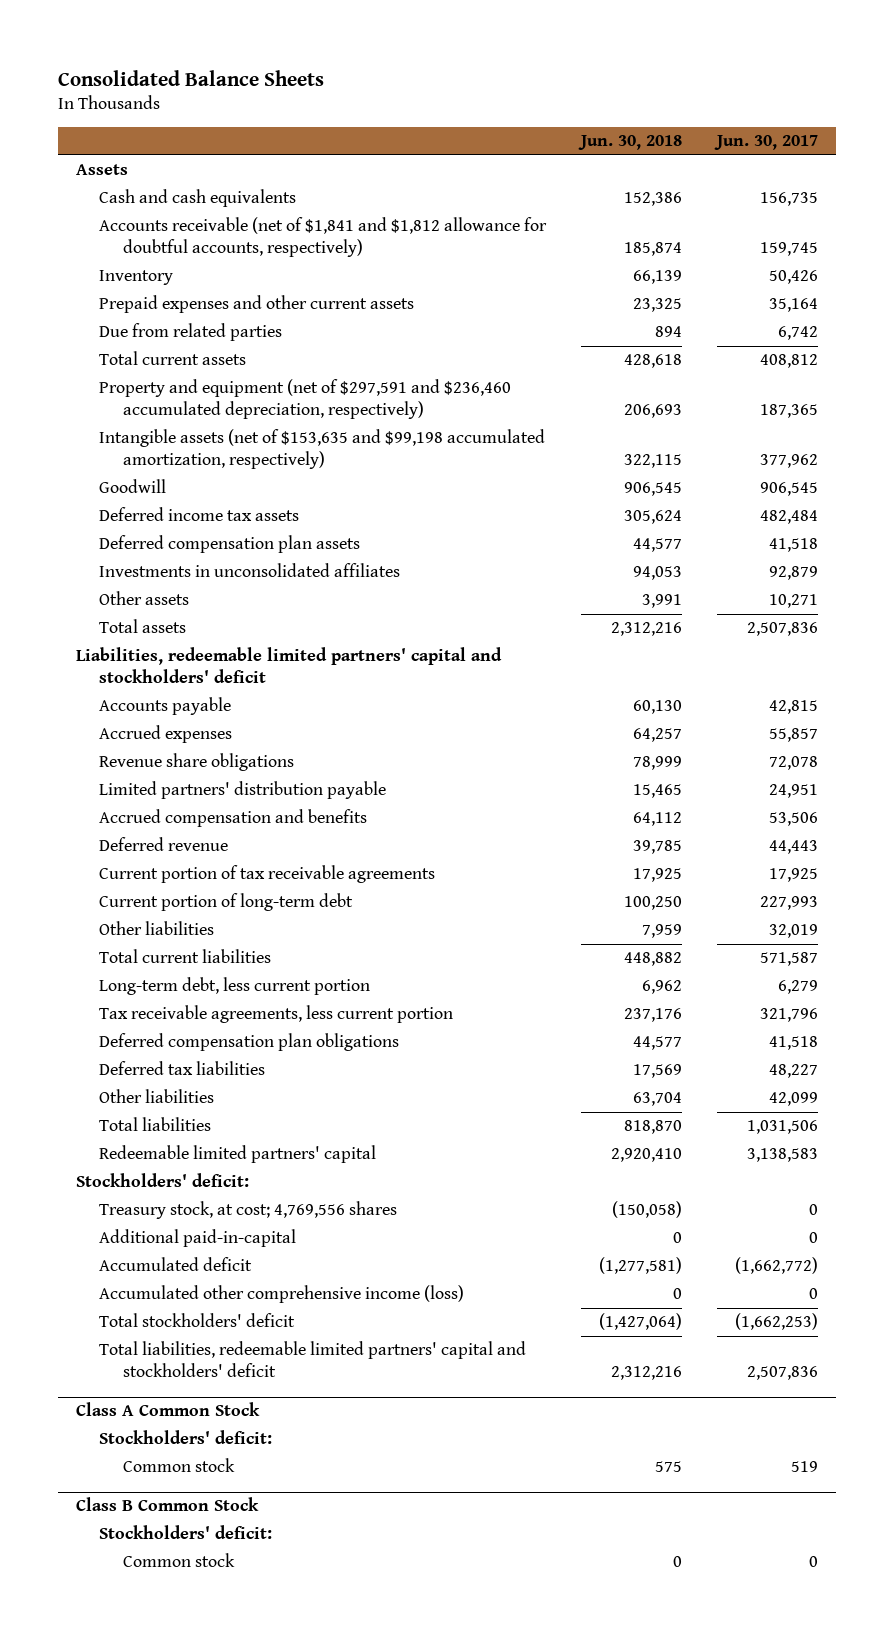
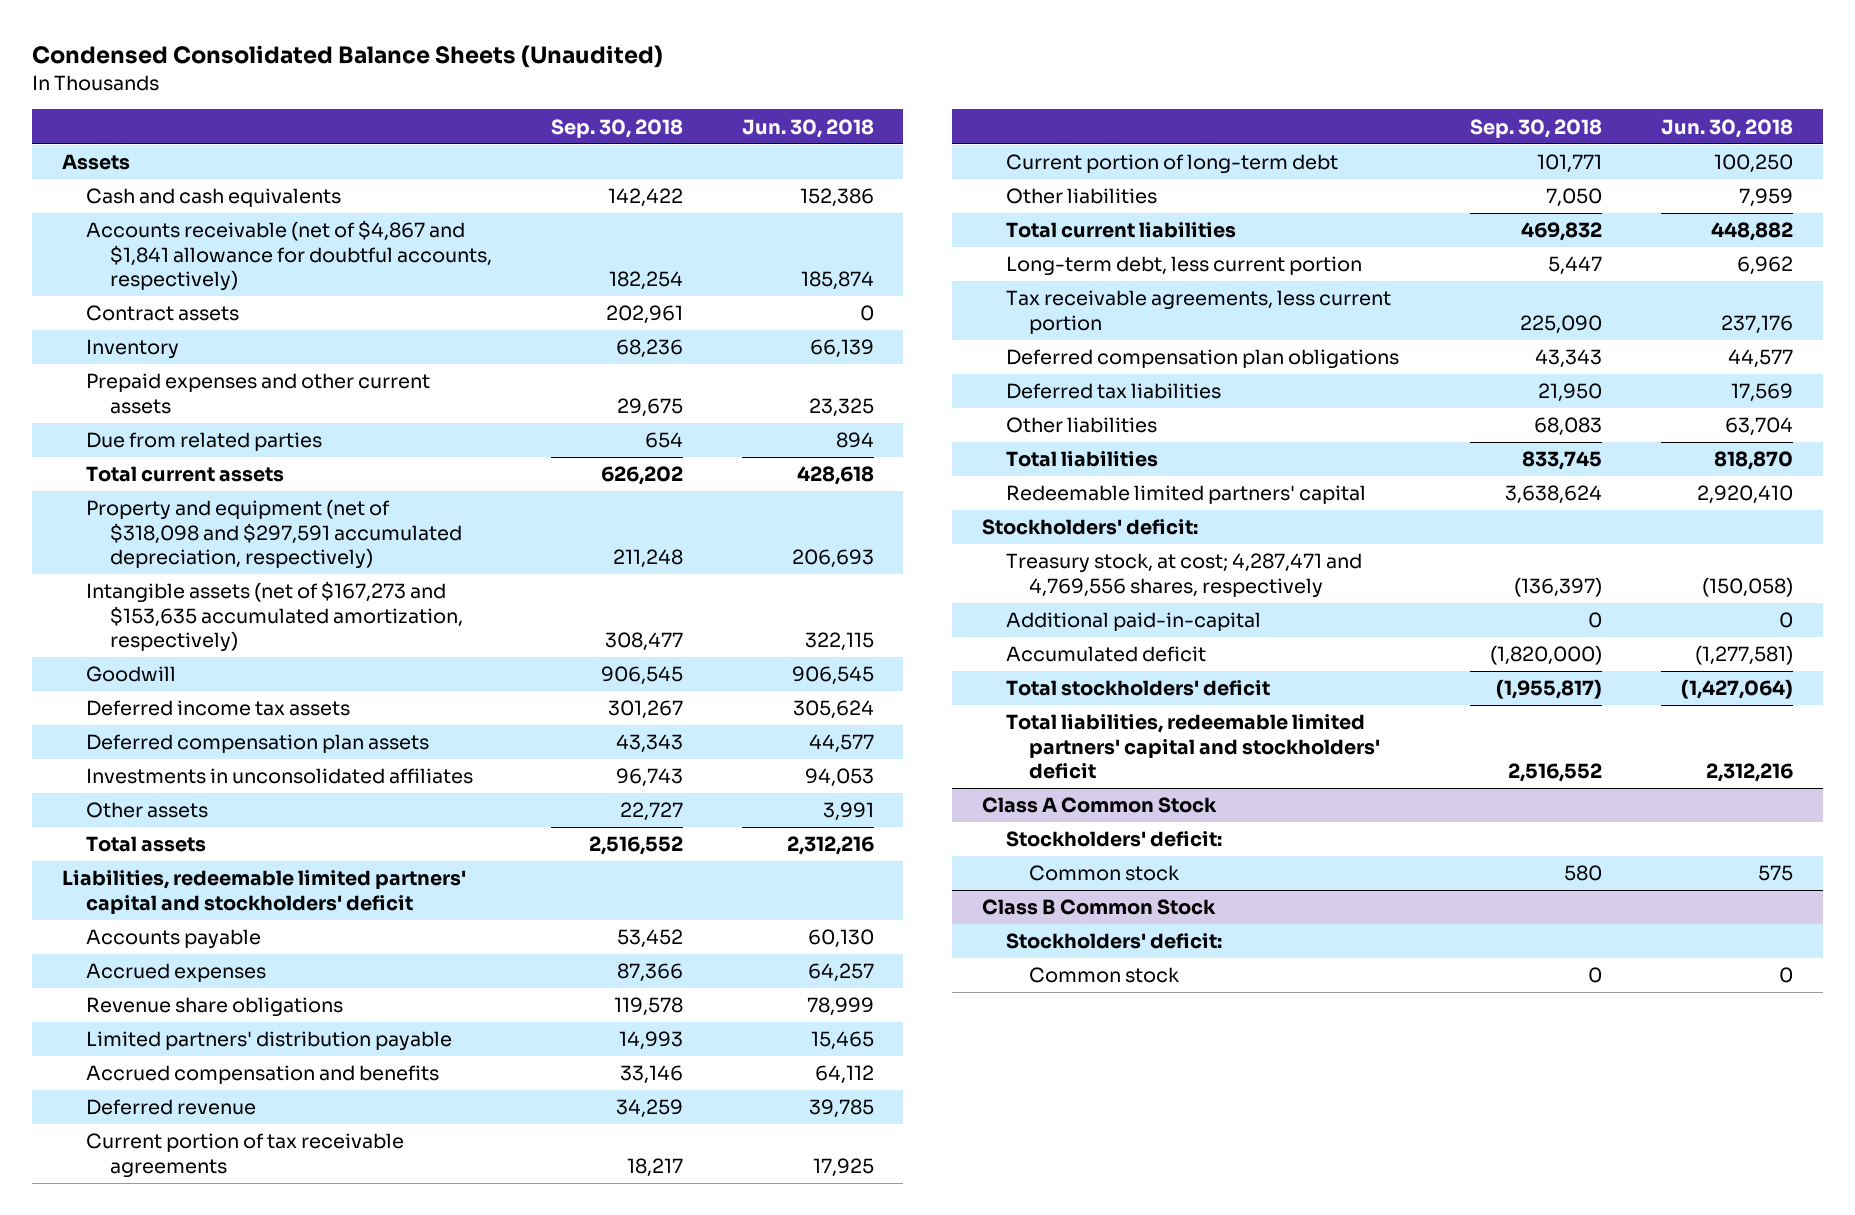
- Consolidated Balance Sheets
+ Condensed Consolidated Balance Sheets (Unaudited)
- | Jun. 30, 2018 | Jun. 30, 2017
+ | Sep. 30, 2018 | Jun. 30, 2018
- Accounts receivable (net of $1,841 and $1,812 allowance for doubtful accounts, respectively) | 185,874 | 159,745
+ Accounts receivable (net of $4,867 and $1,841 allowance for doubtful accounts, respectively) | 182,254 | 185,874
+ Contract assets | 202,961 | 0
- Property and equipment (net of $297,591 and $236,460 accumulated depreciation, respectively) | 206,693 | 187,365
- Intangible assets (net of $153,635 and $99,198 accumulated amortization, respectively) | 322,115 | 377,962
+ Property and equipment (net of $318,098 and $297,591 accumulated depreciation, respectively) | 211,248 | 206,693
+ Intangible assets (net of $167,273 and $153,635 accumulated amortization, respectively) | 308,477 | 322,115
- Treasury stock, at cost; 4,769,556 shares | (150,058) | 0
+ Treasury stock, at cost; 4,287,471 and 4,769,556 shares, respectively | (136,397) | (150,058)
- Accumulated other comprehensive income (loss) | 0 | 0

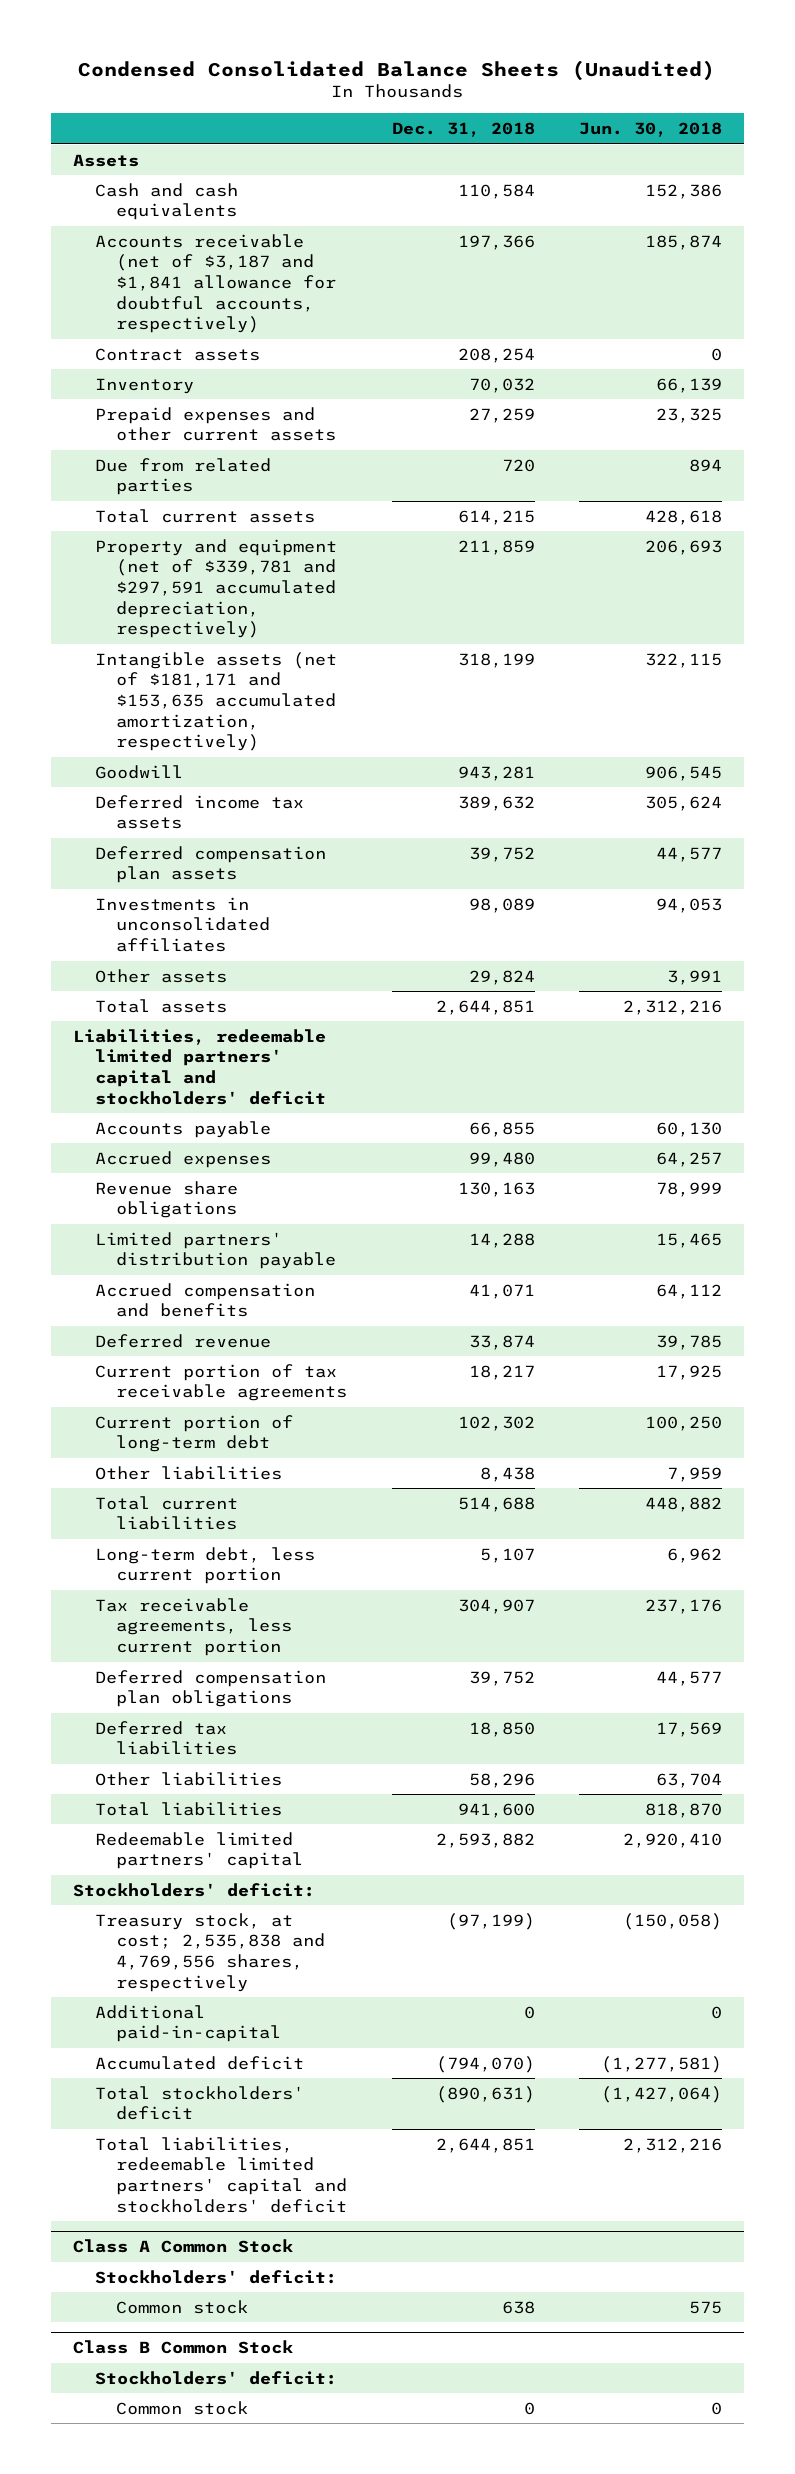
- | Sep. 30, 2018 | Jun. 30, 2018
+ | Dec. 31, 2018 | Jun. 30, 2018
- Accounts receivable (net of $4,867 and $1,841 allowance for doubtful accounts, respectively) | 182,254 | 185,874
+ Accounts receivable (net of $3,187 and $1,841 allowance for doubtful accounts, respectively) | 197,366 | 185,874
- Property and equipment (net of $318,098 and $297,591 accumulated depreciation, respectively) | 211,248 | 206,693
- Intangible assets (net of $167,273 and $153,635 accumulated amortization, respectively) | 308,477 | 322,115
+ Property and equipment (net of $339,781 and $297,591 accumulated depreciation, respectively) | 211,859 | 206,693
+ Intangible assets (net of $181,171 and $153,635 accumulated amortization, respectively) | 318,199 | 322,115
- Treasury stock, at cost; 4,287,471 and 4,769,556 shares, respectively | (136,397) | (150,058)
+ Treasury stock, at cost; 2,535,838 and 4,769,556 shares, respectively | (97,199) | (150,058)

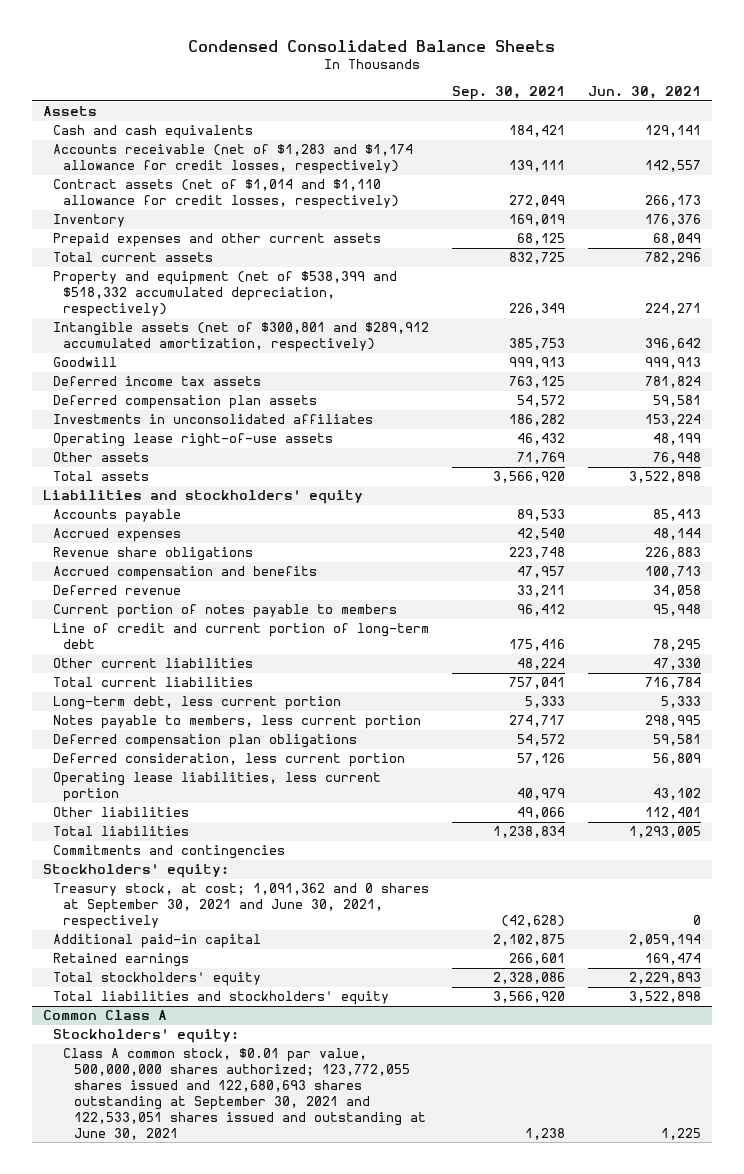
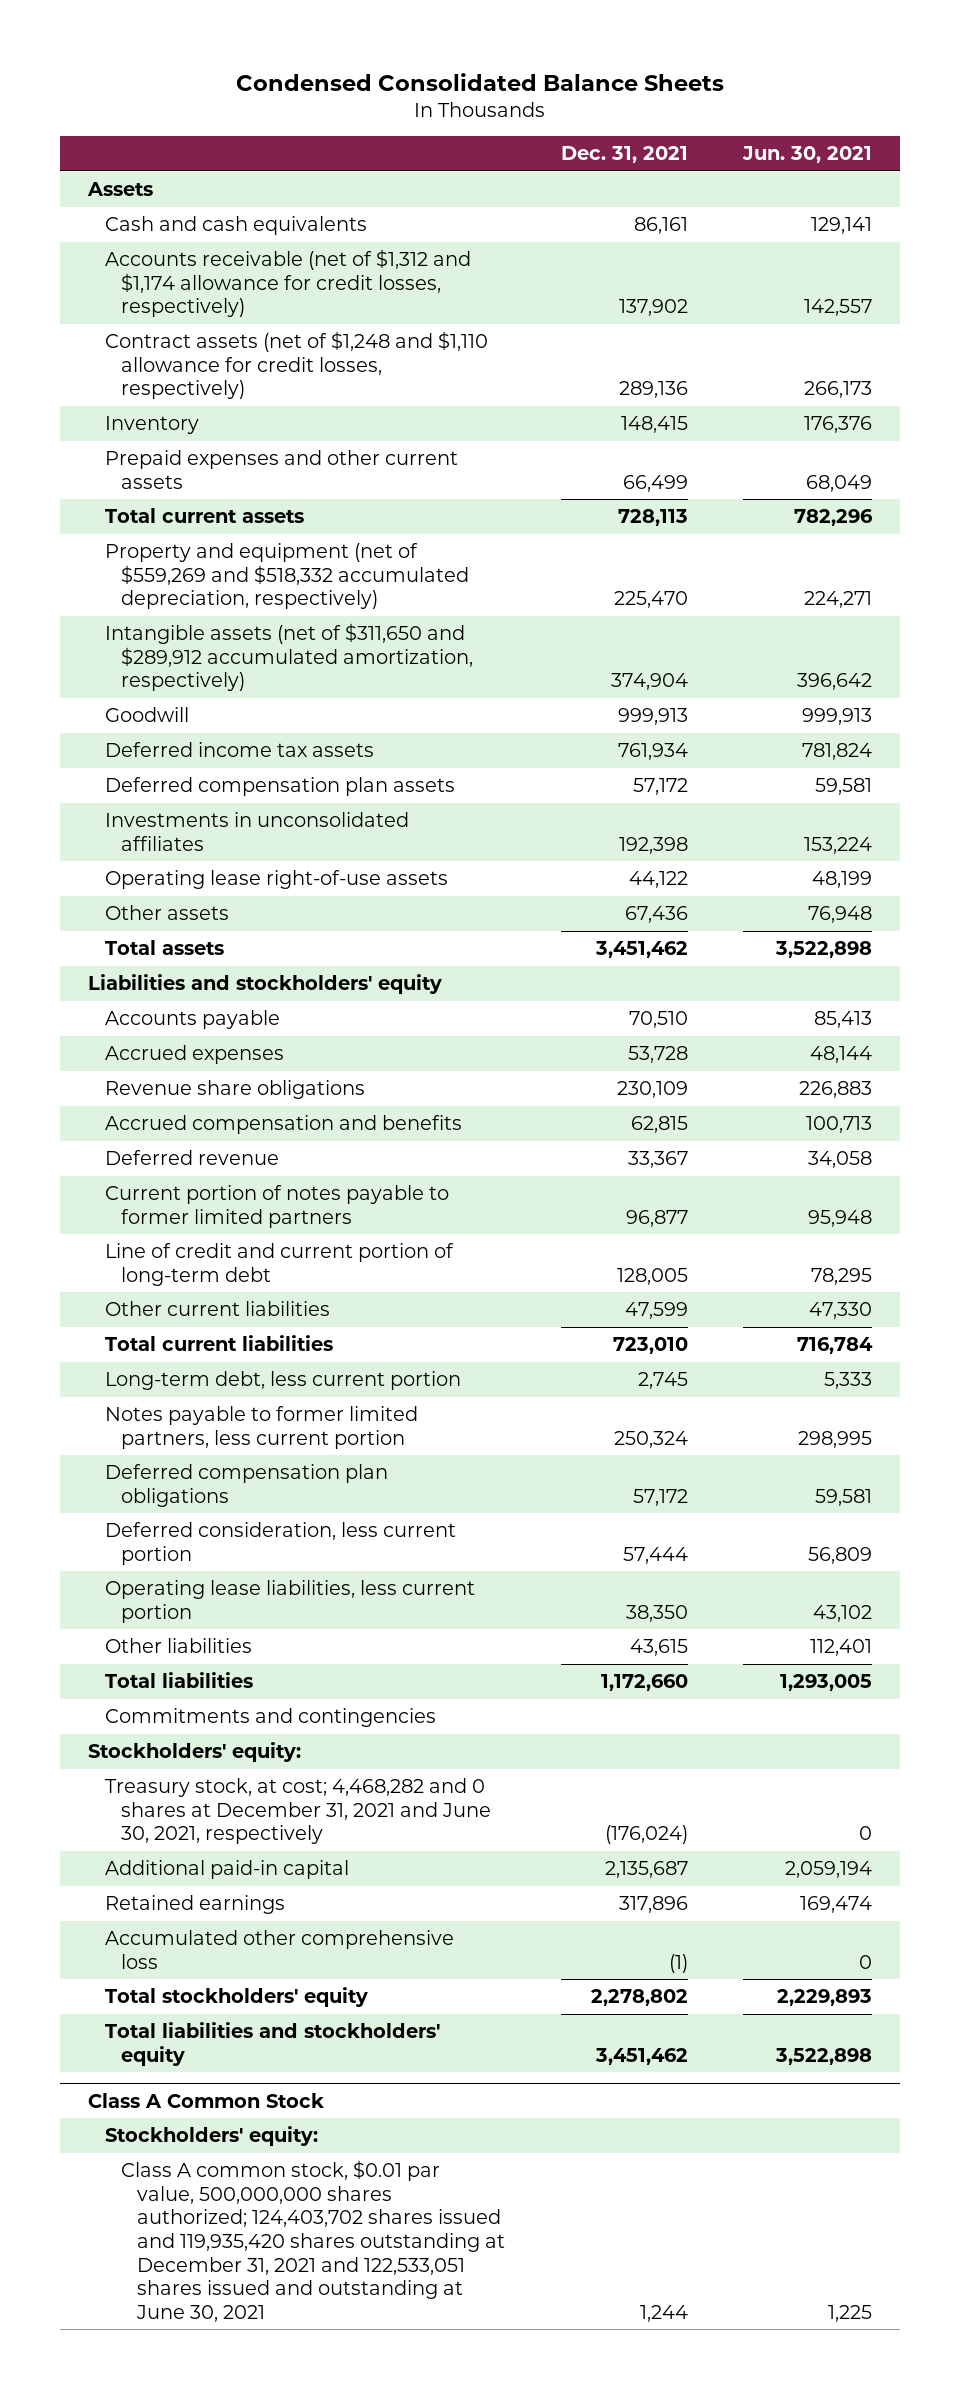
- | Sep. 30, 2021 | Jun. 30, 2021
+ | Dec. 31, 2021 | Jun. 30, 2021
- Accounts receivable (net of $1,283 and $1,174 allowance for credit losses, respectively) | 139,111 | 142,557
- Contract assets (net of $1,014 and $1,110 allowance for credit losses, respectively) | 272,049 | 266,173
+ Accounts receivable (net of $1,312 and $1,174 allowance for credit losses, respectively) | 137,902 | 142,557
+ Contract assets (net of $1,248 and $1,110 allowance for credit losses, respectively) | 289,136 | 266,173
- Property and equipment (net of $538,399 and $518,332 accumulated depreciation, respectively) | 226,349 | 224,271
- Intangible assets (net of $300,801 and $289,912 accumulated amortization, respectively) | 385,753 | 396,642
+ Property and equipment (net of $559,269 and $518,332 accumulated depreciation, respectively) | 225,470 | 224,271
+ Intangible assets (net of $311,650 and $289,912 accumulated amortization, respectively) | 374,904 | 396,642
- Current portion of notes payable to members | 96,412 | 95,948
+ Current portion of notes payable to former limited partners | 96,877 | 95,948
- Notes payable to members, less current portion | 274,717 | 298,995
+ Notes payable to former limited partners, less current portion | 250,324 | 298,995
- Treasury stock, at cost; 1,091,362 and 0 shares at September 30, 2021 and June 30, 2021, respectively | (42,628) | 0
+ Treasury stock, at cost; 4,468,282 and 0 shares at December 31, 2021 and June 30, 2021, respectively | (176,024) | 0
+ Accumulated other comprehensive loss | (1) | 0
- Common Class A
+ Class A Common Stock
- Class A common stock, $0.01 par value, 500,000,000 shares authorized; 123,772,055 shares issued and 122,680,693 shares outstanding at September 30, 2021 and 122,533,051 shares issued and outstanding at June 30, 2021 | 1,238 | 1,225
+ Class A common stock, $0.01 par value, 500,000,000 shares authorized; 124,403,702 shares issued and 119,935,420 shares outstanding at December 31, 2021 and 122,533,051 shares issued and outstanding at June 30, 2021 | 1,244 | 1,225

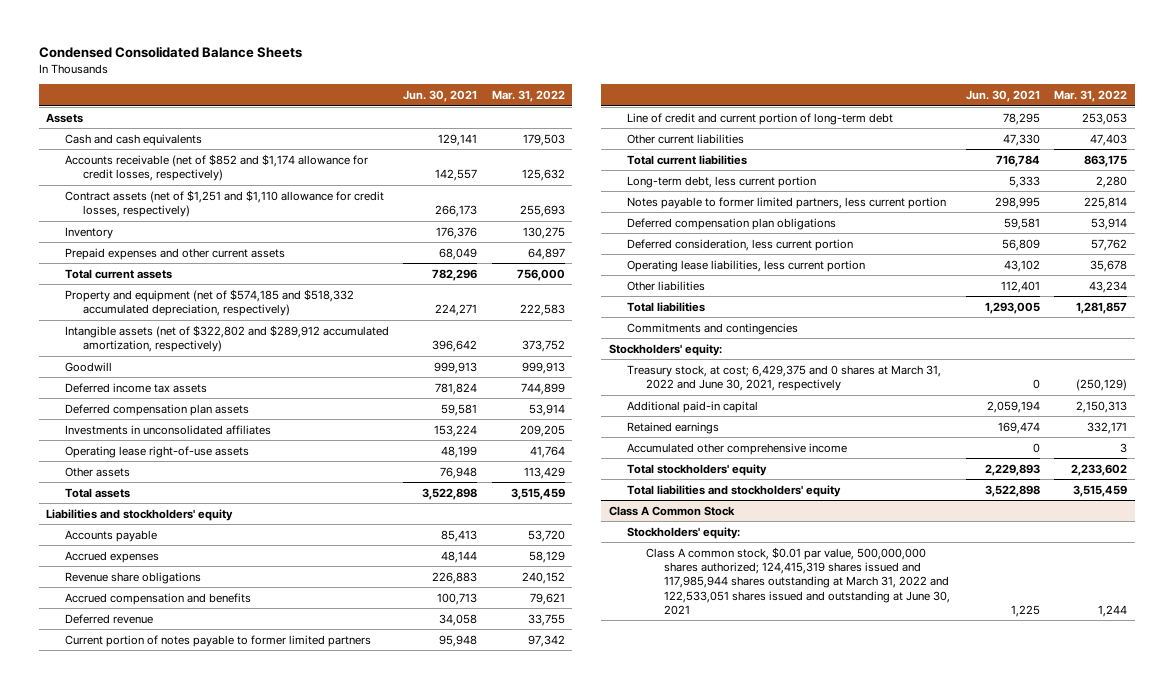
- | Dec. 31, 2021 | Jun. 30, 2021
+ | Jun. 30, 2021 | Mar. 31, 2022
- Accounts receivable (net of $1,312 and $1,174 allowance for credit losses, respectively) | 137,902 | 142,557
- Contract assets (net of $1,248 and $1,110 allowance for credit losses, respectively) | 289,136 | 266,173
+ Accounts receivable (net of $852 and $1,174 allowance for credit losses, respectively) | 142,557 | 125,632
+ Contract assets (net of $1,251 and $1,110 allowance for credit losses, respectively) | 266,173 | 255,693
- Property and equipment (net of $559,269 and $518,332 accumulated depreciation, respectively) | 225,470 | 224,271
- Intangible assets (net of $311,650 and $289,912 accumulated amortization, respectively) | 374,904 | 396,642
+ Property and equipment (net of $574,185 and $518,332 accumulated depreciation, respectively) | 224,271 | 222,583
+ Intangible assets (net of $322,802 and $289,912 accumulated amortization, respectively) | 396,642 | 373,752
- Treasury stock, at cost; 4,468,282 and 0 shares at December 31, 2021 and June 30, 2021, respectively | (176,024) | 0
+ Treasury stock, at cost; 6,429,375 and 0 shares at March 31, 2022 and June 30, 2021, respectively | 0 | (250,129)
- Accumulated other comprehensive loss | (1) | 0
+ Accumulated other comprehensive income | 0 | 3
@ Class A Common Stock
- Class A common stock, $0.01 par value, 500,000,000 shares authorized; 124,403,702 shares issued and 119,935,420 shares outstanding at December 31, 2021 and 122,533,051 shares issued and outstanding at June 30, 2021 | 1,244 | 1,225
+ Class A common stock, $0.01 par value, 500,000,000 shares authorized; 124,415,319 shares issued and 117,985,944 shares outstanding at March 31, 2022 and 122,533,051 shares issued and outstanding at June 30, 2021 | 1,225 | 1,244

